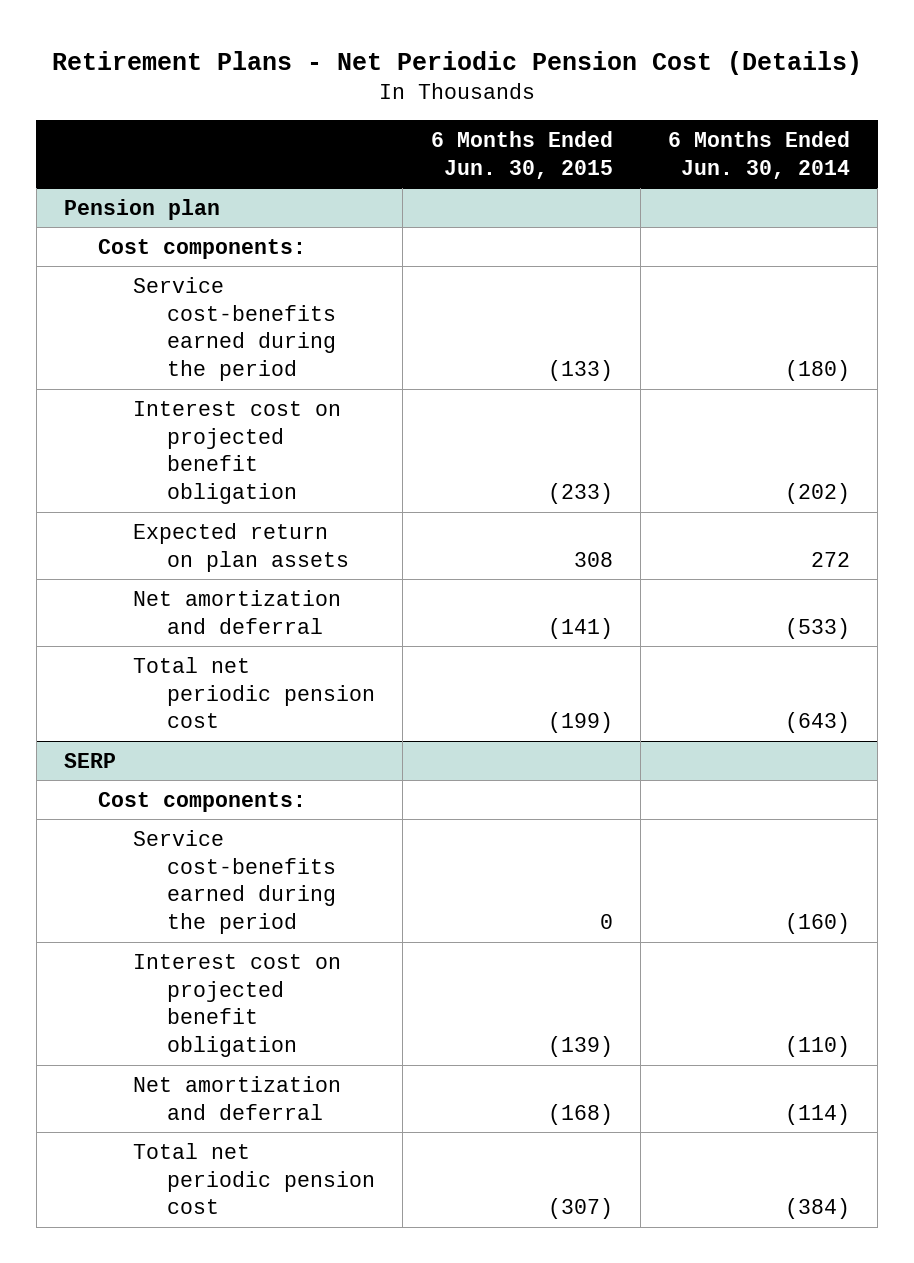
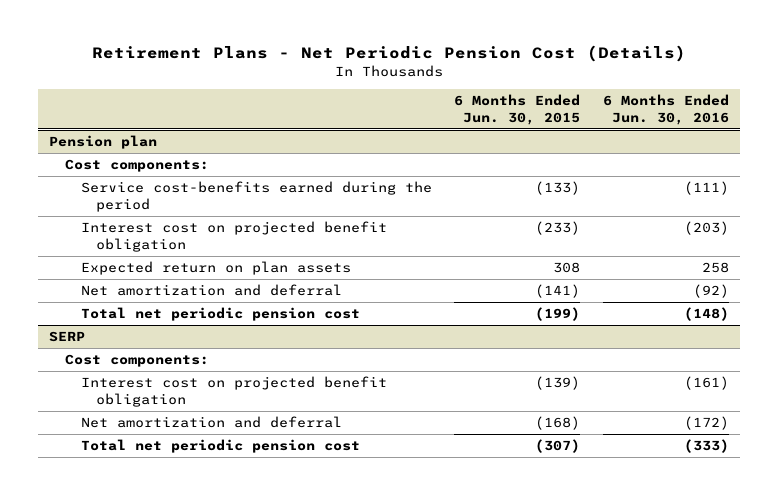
- | 6 Months Ended Jun. 30, 2015 | 6 Months Ended Jun. 30, 2014
+ | 6 Months Ended Jun. 30, 2015 | 6 Months Ended Jun. 30, 2016
@ SERP
- Service cost-benefits earned during the period | 0 | (160)

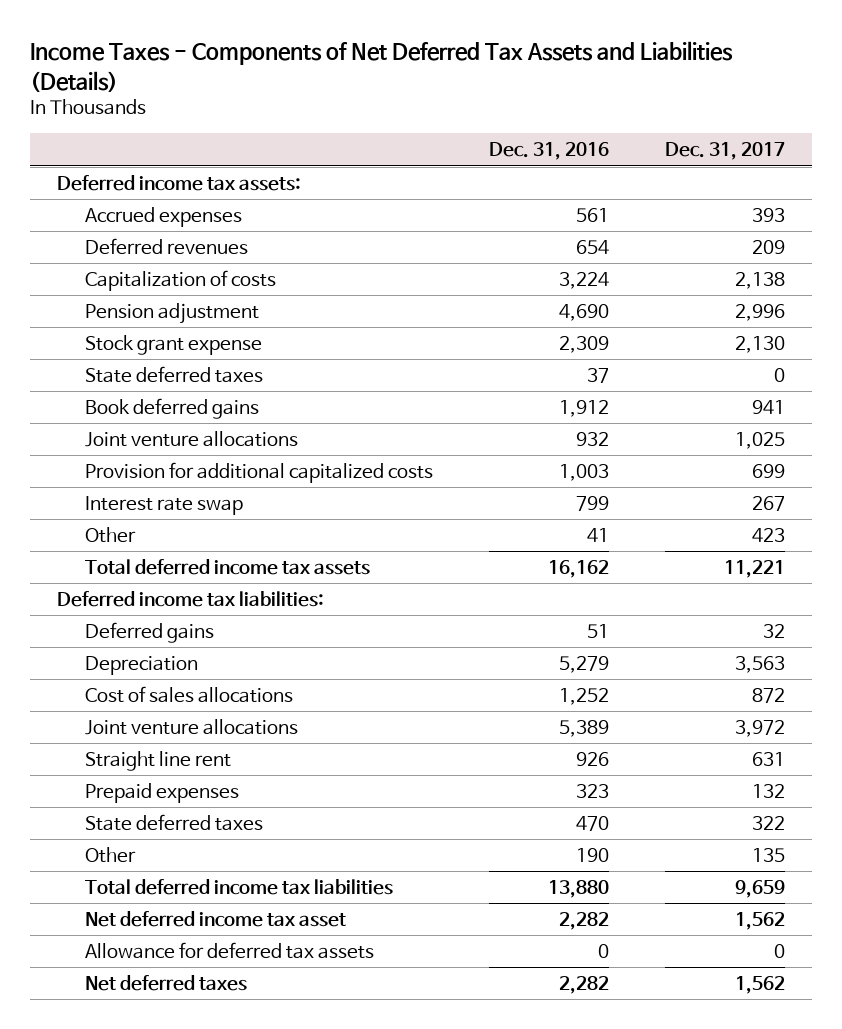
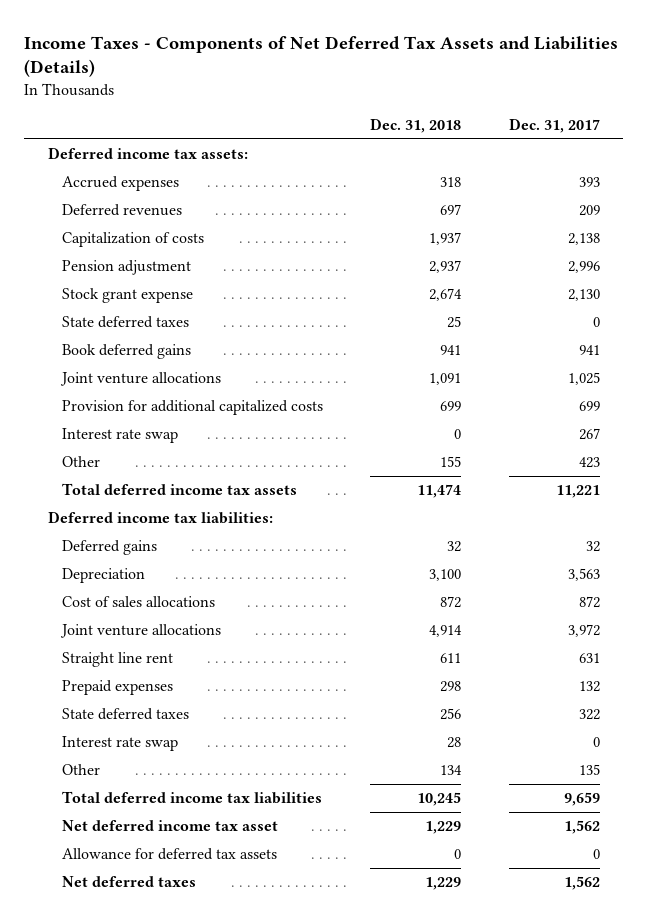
- | Dec. 31, 2016 | Dec. 31, 2017
+ | Dec. 31, 2018 | Dec. 31, 2017
+ Interest rate swap | 28 | 0

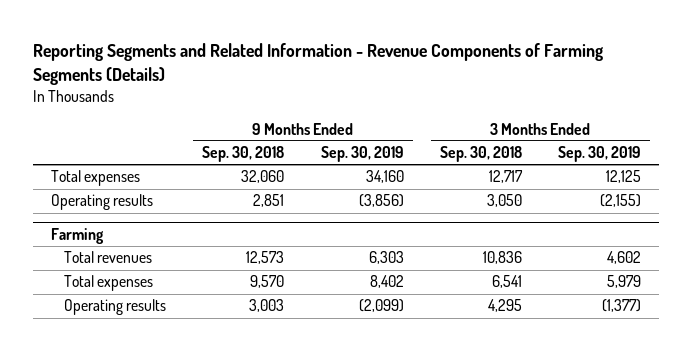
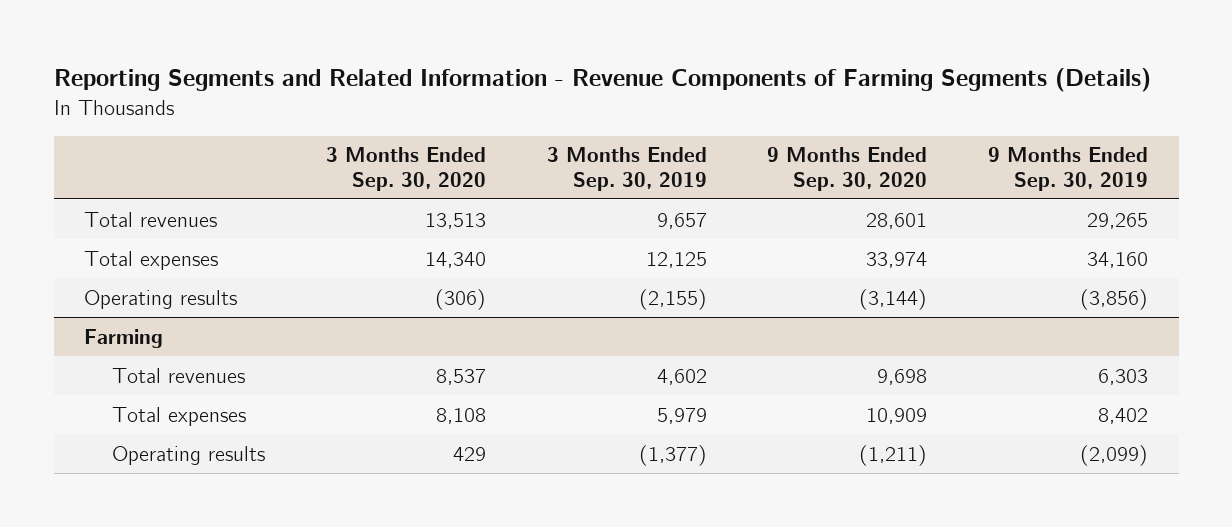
- | 9 Months Ended Sep. 30, 2018 | 9 Months Ended Sep. 30, 2019 | 3 Months Ended Sep. 30, 2018 | 3 Months Ended Sep. 30, 2019
+ | 3 Months Ended Sep. 30, 2020 | 3 Months Ended Sep. 30, 2019 | 9 Months Ended Sep. 30, 2020 | 9 Months Ended Sep. 30, 2019
+ Total revenues | 13,513 | 9,657 | 28,601 | 29,265

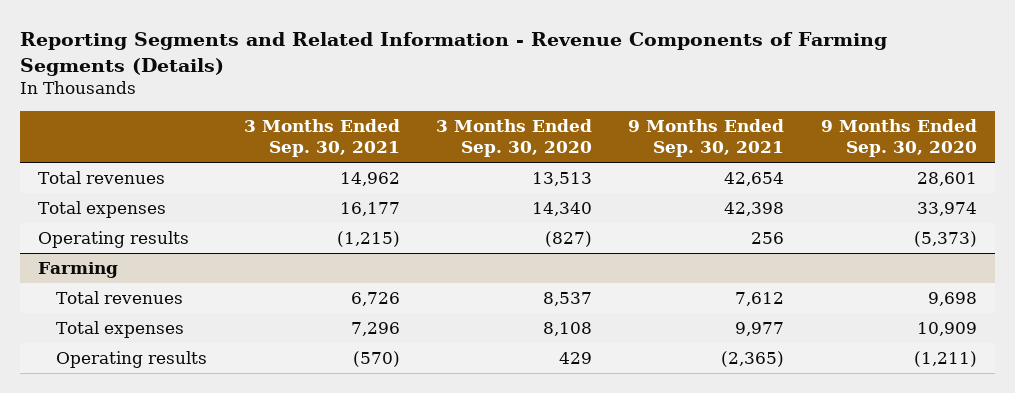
- | 3 Months Ended Sep. 30, 2020 | 3 Months Ended Sep. 30, 2019 | 9 Months Ended Sep. 30, 2020 | 9 Months Ended Sep. 30, 2019
+ | 3 Months Ended Sep. 30, 2021 | 3 Months Ended Sep. 30, 2020 | 9 Months Ended Sep. 30, 2021 | 9 Months Ended Sep. 30, 2020
- Operating results | (306) | (2,155) | (3,144) | (3,856)
+ Operating results | (1,215) | (827) | 256 | (5,373)

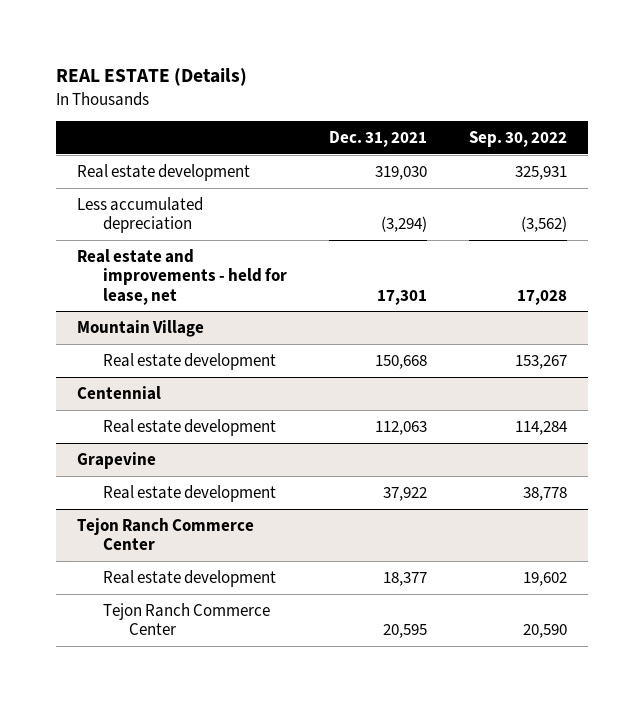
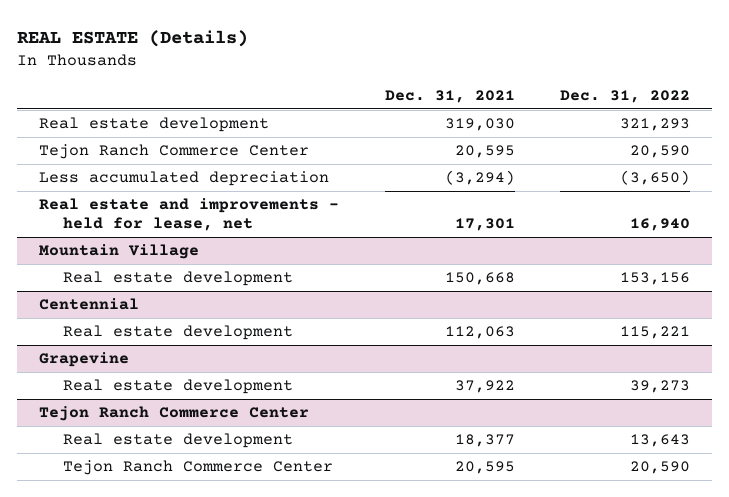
- | Dec. 31, 2021 | Sep. 30, 2022
+ | Dec. 31, 2021 | Dec. 31, 2022
+ Tejon Ranch Commerce Center | 20,595 | 20,590

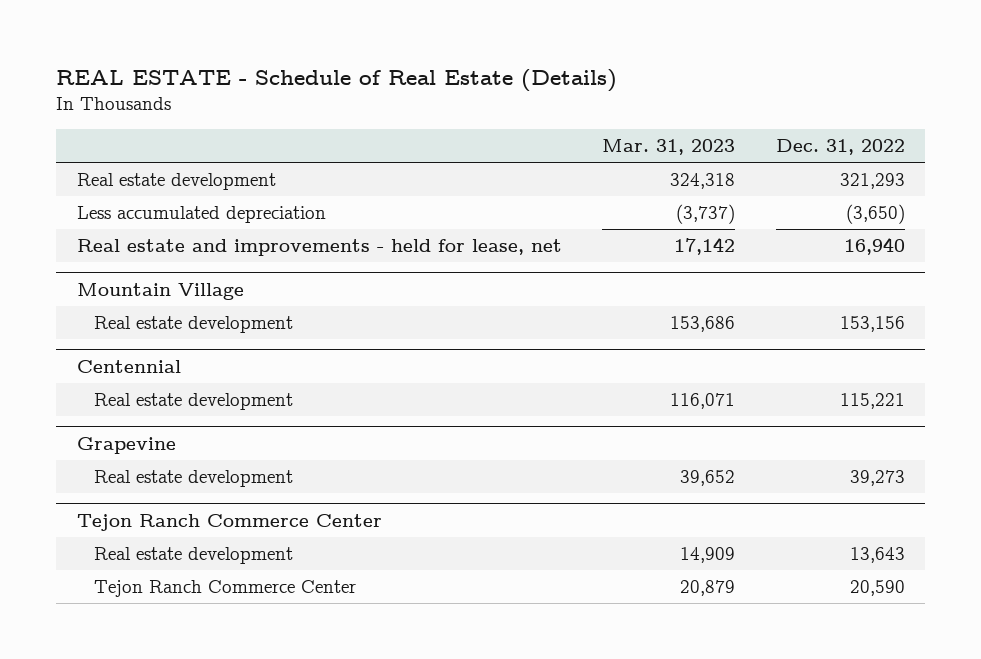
- REAL ESTATE (Details)
+ REAL ESTATE - Schedule of Real Estate (Details)
- | Dec. 31, 2021 | Dec. 31, 2022
+ | Mar. 31, 2023 | Dec. 31, 2022
- Tejon Ranch Commerce Center | 20,595 | 20,590

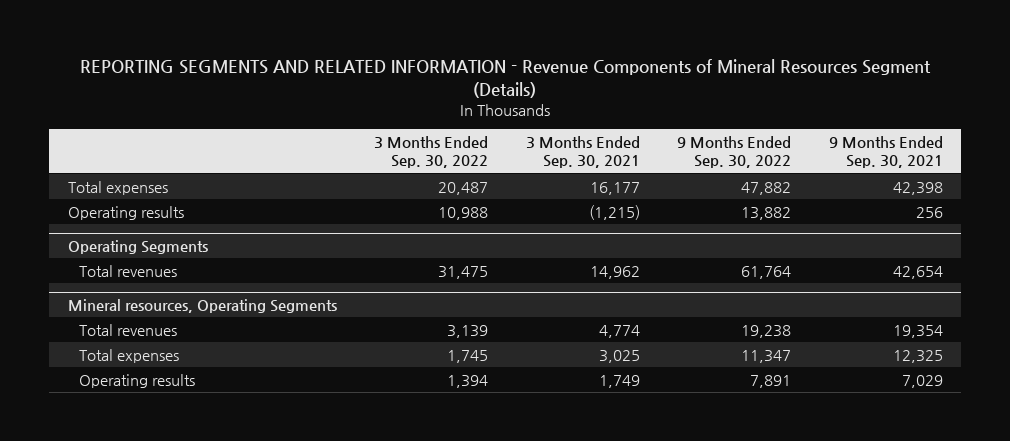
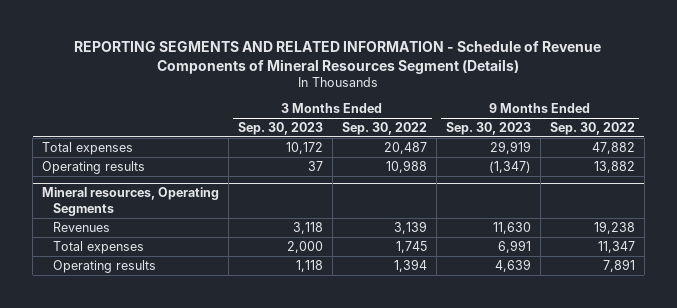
- REPORTING SEGMENTS AND RELATED INFORMATION - Revenue Components of Mineral Resources Segment (Details)
+ REPORTING SEGMENTS AND RELATED INFORMATION - Schedule of Revenue Components of Mineral Resources Segment (Details)
- | 3 Months Ended Sep. 30, 2022 | 3 Months Ended Sep. 30, 2021 | 9 Months Ended Sep. 30, 2022 | 9 Months Ended Sep. 30, 2021
+ | 3 Months Ended Sep. 30, 2023 | 3 Months Ended Sep. 30, 2022 | 9 Months Ended Sep. 30, 2023 | 9 Months Ended Sep. 30, 2022
- Operating Segments
- Total revenues | 31,475 | 14,962 | 61,764 | 42,654
@ Mineral resources, Operating Segments
- Total revenues | 3,139 | 4,774 | 19,238 | 19,354
+ Revenues | 3,118 | 3,139 | 11,630 | 19,238

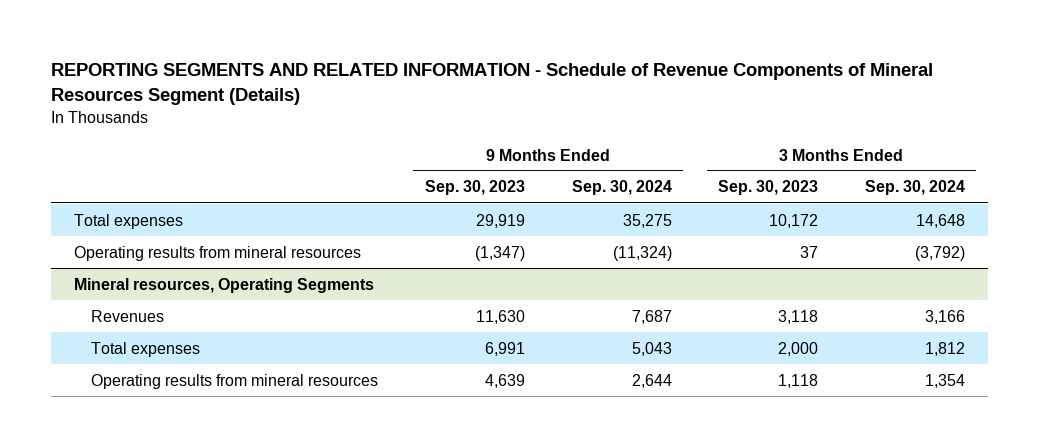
- | 3 Months Ended Sep. 30, 2023 | 3 Months Ended Sep. 30, 2022 | 9 Months Ended Sep. 30, 2023 | 9 Months Ended Sep. 30, 2022
+ | 9 Months Ended Sep. 30, 2023 | 9 Months Ended Sep. 30, 2024 | 3 Months Ended Sep. 30, 2023 | 3 Months Ended Sep. 30, 2024
- Operating results | 37 | 10,988 | (1,347) | 13,882
+ Operating results from mineral resources | (1,347) | (11,324) | 37 | (3,792)
@ Mineral resources, Operating Segments
- Operating results | 1,118 | 1,394 | 4,639 | 7,891
+ Operating results from mineral resources | 4,639 | 2,644 | 1,118 | 1,354

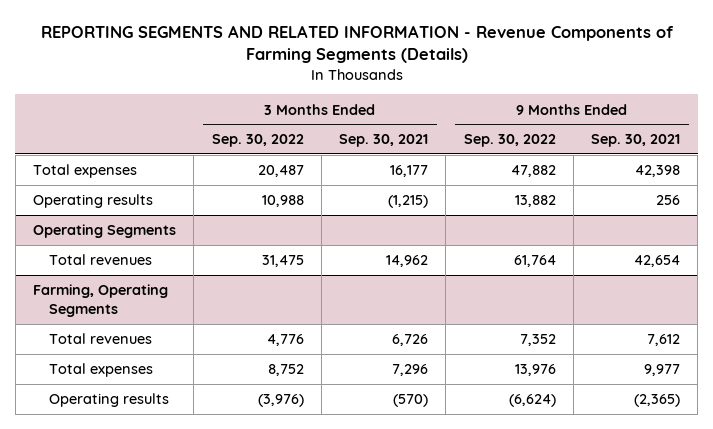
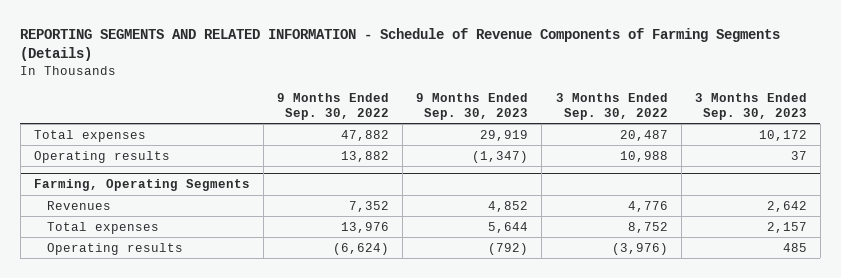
- REPORTING SEGMENTS AND RELATED INFORMATION - Revenue Components of Farming Segments (Details)
+ REPORTING SEGMENTS AND RELATED INFORMATION - Schedule of Revenue Components of Farming Segments (Details)
- | 3 Months Ended Sep. 30, 2022 | 3 Months Ended Sep. 30, 2021 | 9 Months Ended Sep. 30, 2022 | 9 Months Ended Sep. 30, 2021
+ | 9 Months Ended Sep. 30, 2022 | 9 Months Ended Sep. 30, 2023 | 3 Months Ended Sep. 30, 2022 | 3 Months Ended Sep. 30, 2023
- Operating Segments
- Total revenues | 31,475 | 14,962 | 61,764 | 42,654
@ Farming, Operating Segments
- Total revenues | 4,776 | 6,726 | 7,352 | 7,612
+ Revenues | 7,352 | 4,852 | 4,776 | 2,642

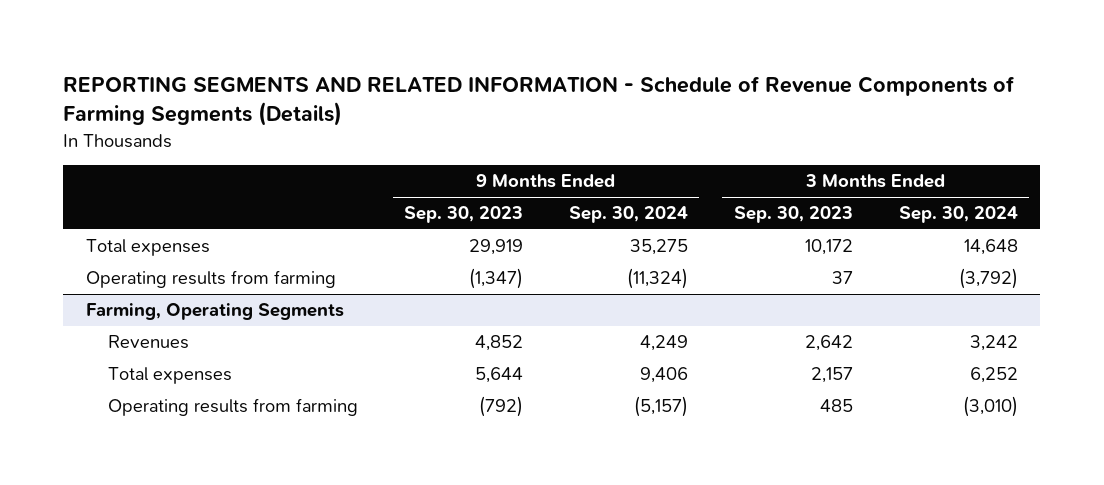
- | 9 Months Ended Sep. 30, 2022 | 9 Months Ended Sep. 30, 2023 | 3 Months Ended Sep. 30, 2022 | 3 Months Ended Sep. 30, 2023
+ | 9 Months Ended Sep. 30, 2023 | 9 Months Ended Sep. 30, 2024 | 3 Months Ended Sep. 30, 2023 | 3 Months Ended Sep. 30, 2024
- Operating results | 13,882 | (1,347) | 10,988 | 37
+ Operating results from farming | (1,347) | (11,324) | 37 | (3,792)
@ Farming, Operating Segments
- Operating results | (6,624) | (792) | (3,976) | 485
+ Operating results from farming | (792) | (5,157) | 485 | (3,010)

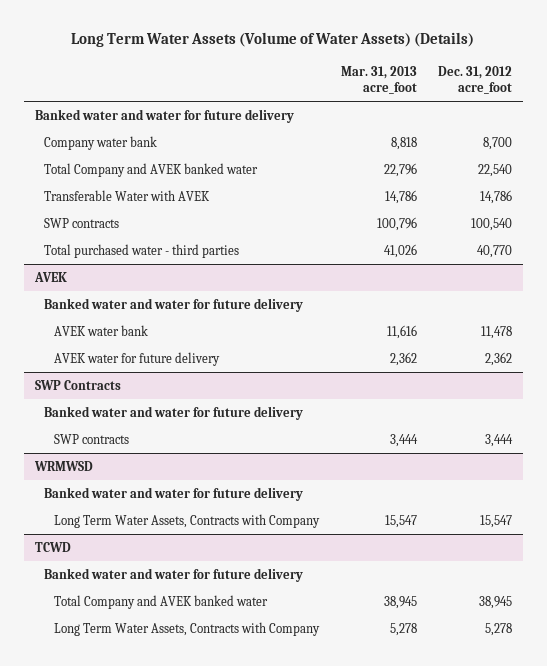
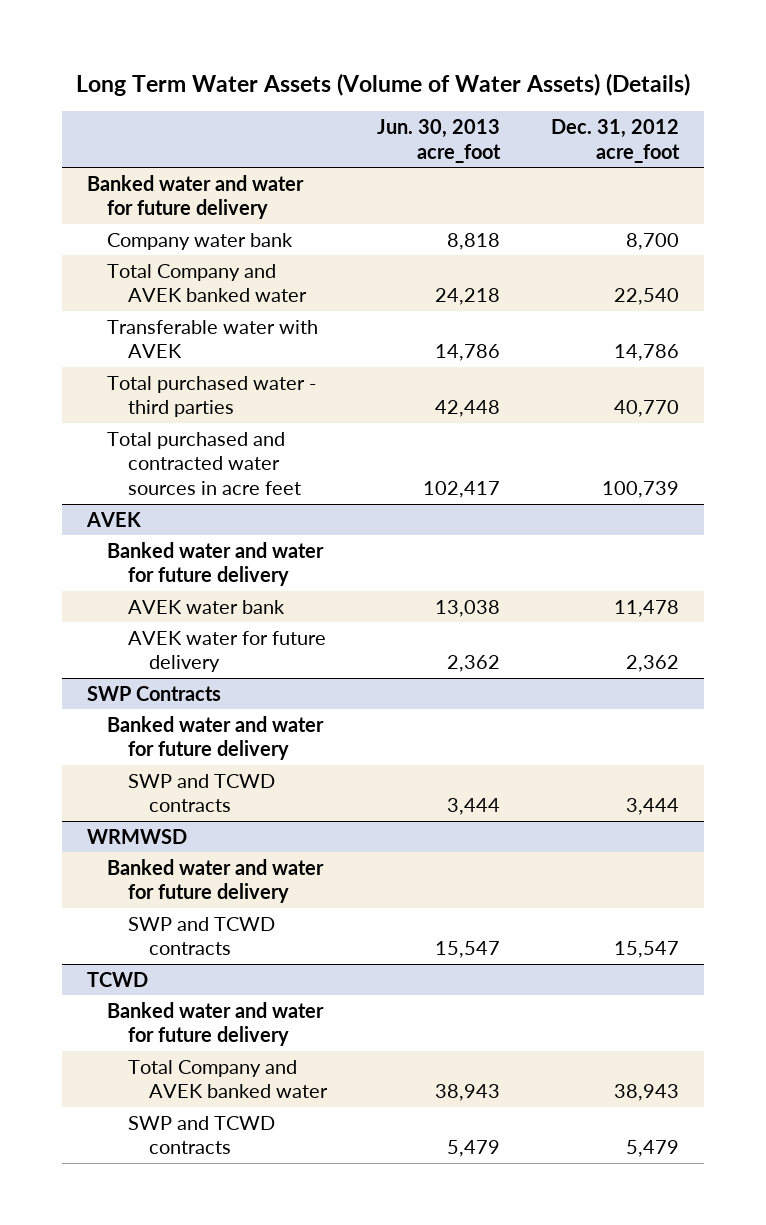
- | Mar. 31, 2013 acre_foot | Dec. 31, 2012 acre_foot
+ | Jun. 30, 2013 acre_foot | Dec. 31, 2012 acre_foot
- Transferable Water with AVEK | 14,786 | 14,786
- SWP contracts | 100,796 | 100,540
+ Transferable water with AVEK | 14,786 | 14,786
+ Total purchased and contracted water sources in acre feet | 102,417 | 100,739
@ SWP Contracts
- SWP contracts | 3,444 | 3,444
+ SWP and TCWD contracts | 3,444 | 3,444
@ WRMWSD
- Long Term Water Assets, Contracts with Company | 15,547 | 15,547
+ SWP and TCWD contracts | 15,547 | 15,547
@ TCWD
- Total Company and AVEK banked water | 38,945 | 38,945
- Long Term Water Assets, Contracts with Company | 5,278 | 5,278
+ Total Company and AVEK banked water | 38,943 | 38,943
+ SWP and TCWD contracts | 5,479 | 5,479

